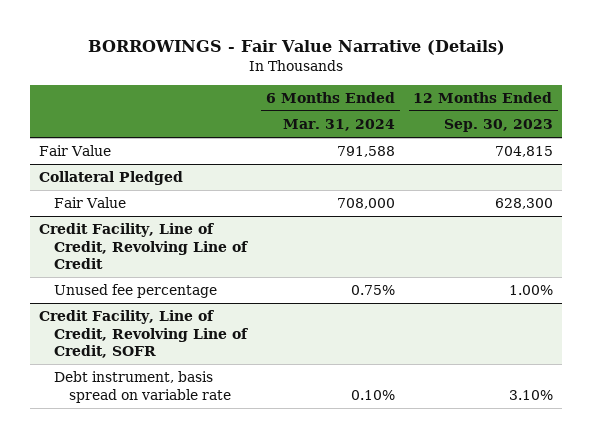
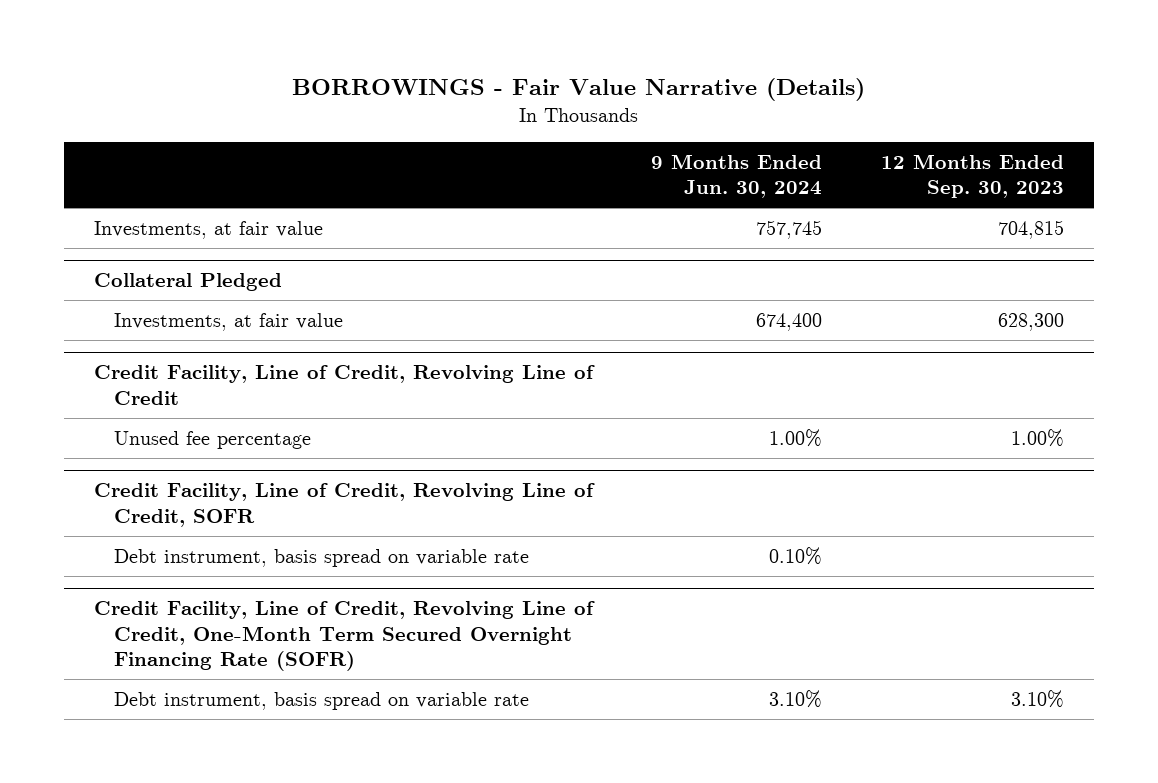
- | 6 Months Ended Mar. 31, 2024 | 12 Months Ended Sep. 30, 2023
+ | 9 Months Ended Jun. 30, 2024 | 12 Months Ended Sep. 30, 2023
- Fair Value | 791,588 | 704,815
+ Investments, at fair value | 757,745 | 704,815
@ Collateral Pledged
- Fair Value | 708,000 | 628,300
+ Investments, at fair value | 674,400 | 628,300
@ Credit Facility, Line of Credit, Revolving Line of Credit, SOFR
+ Debt instrument, basis spread on variable rate | 0.10% |
+ Credit Facility, Line of Credit, Revolving Line of Credit, One-Month Term Secured Overnight Financing Rate (SOFR)

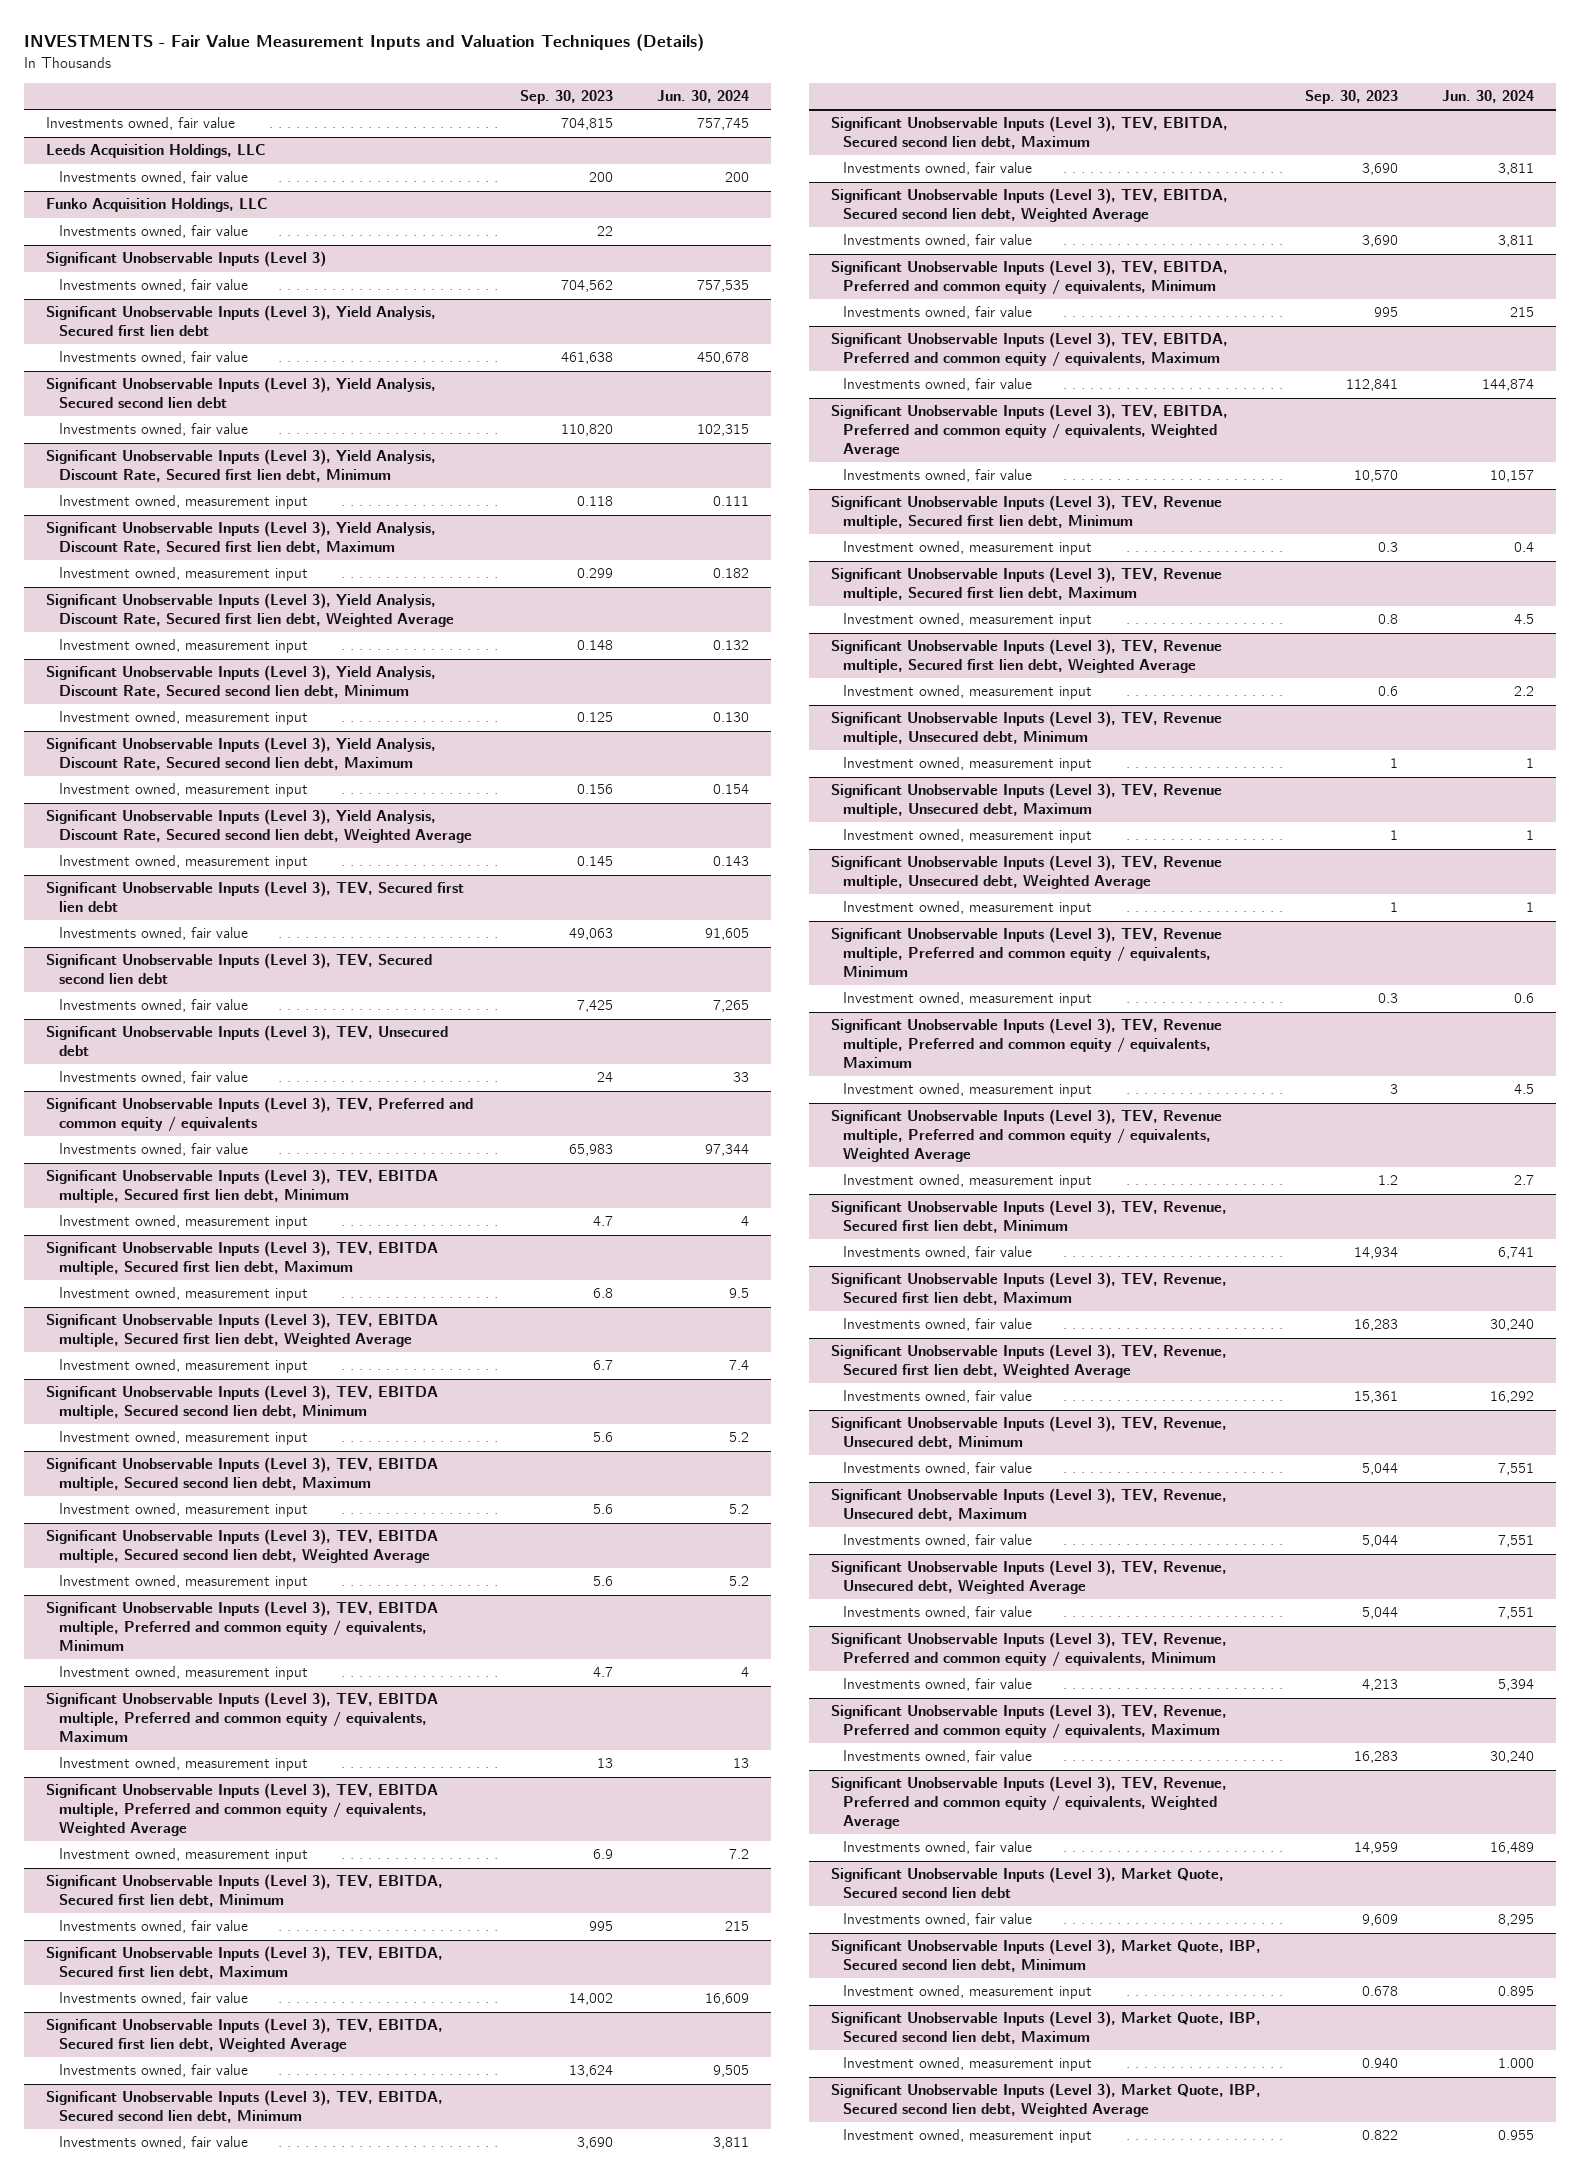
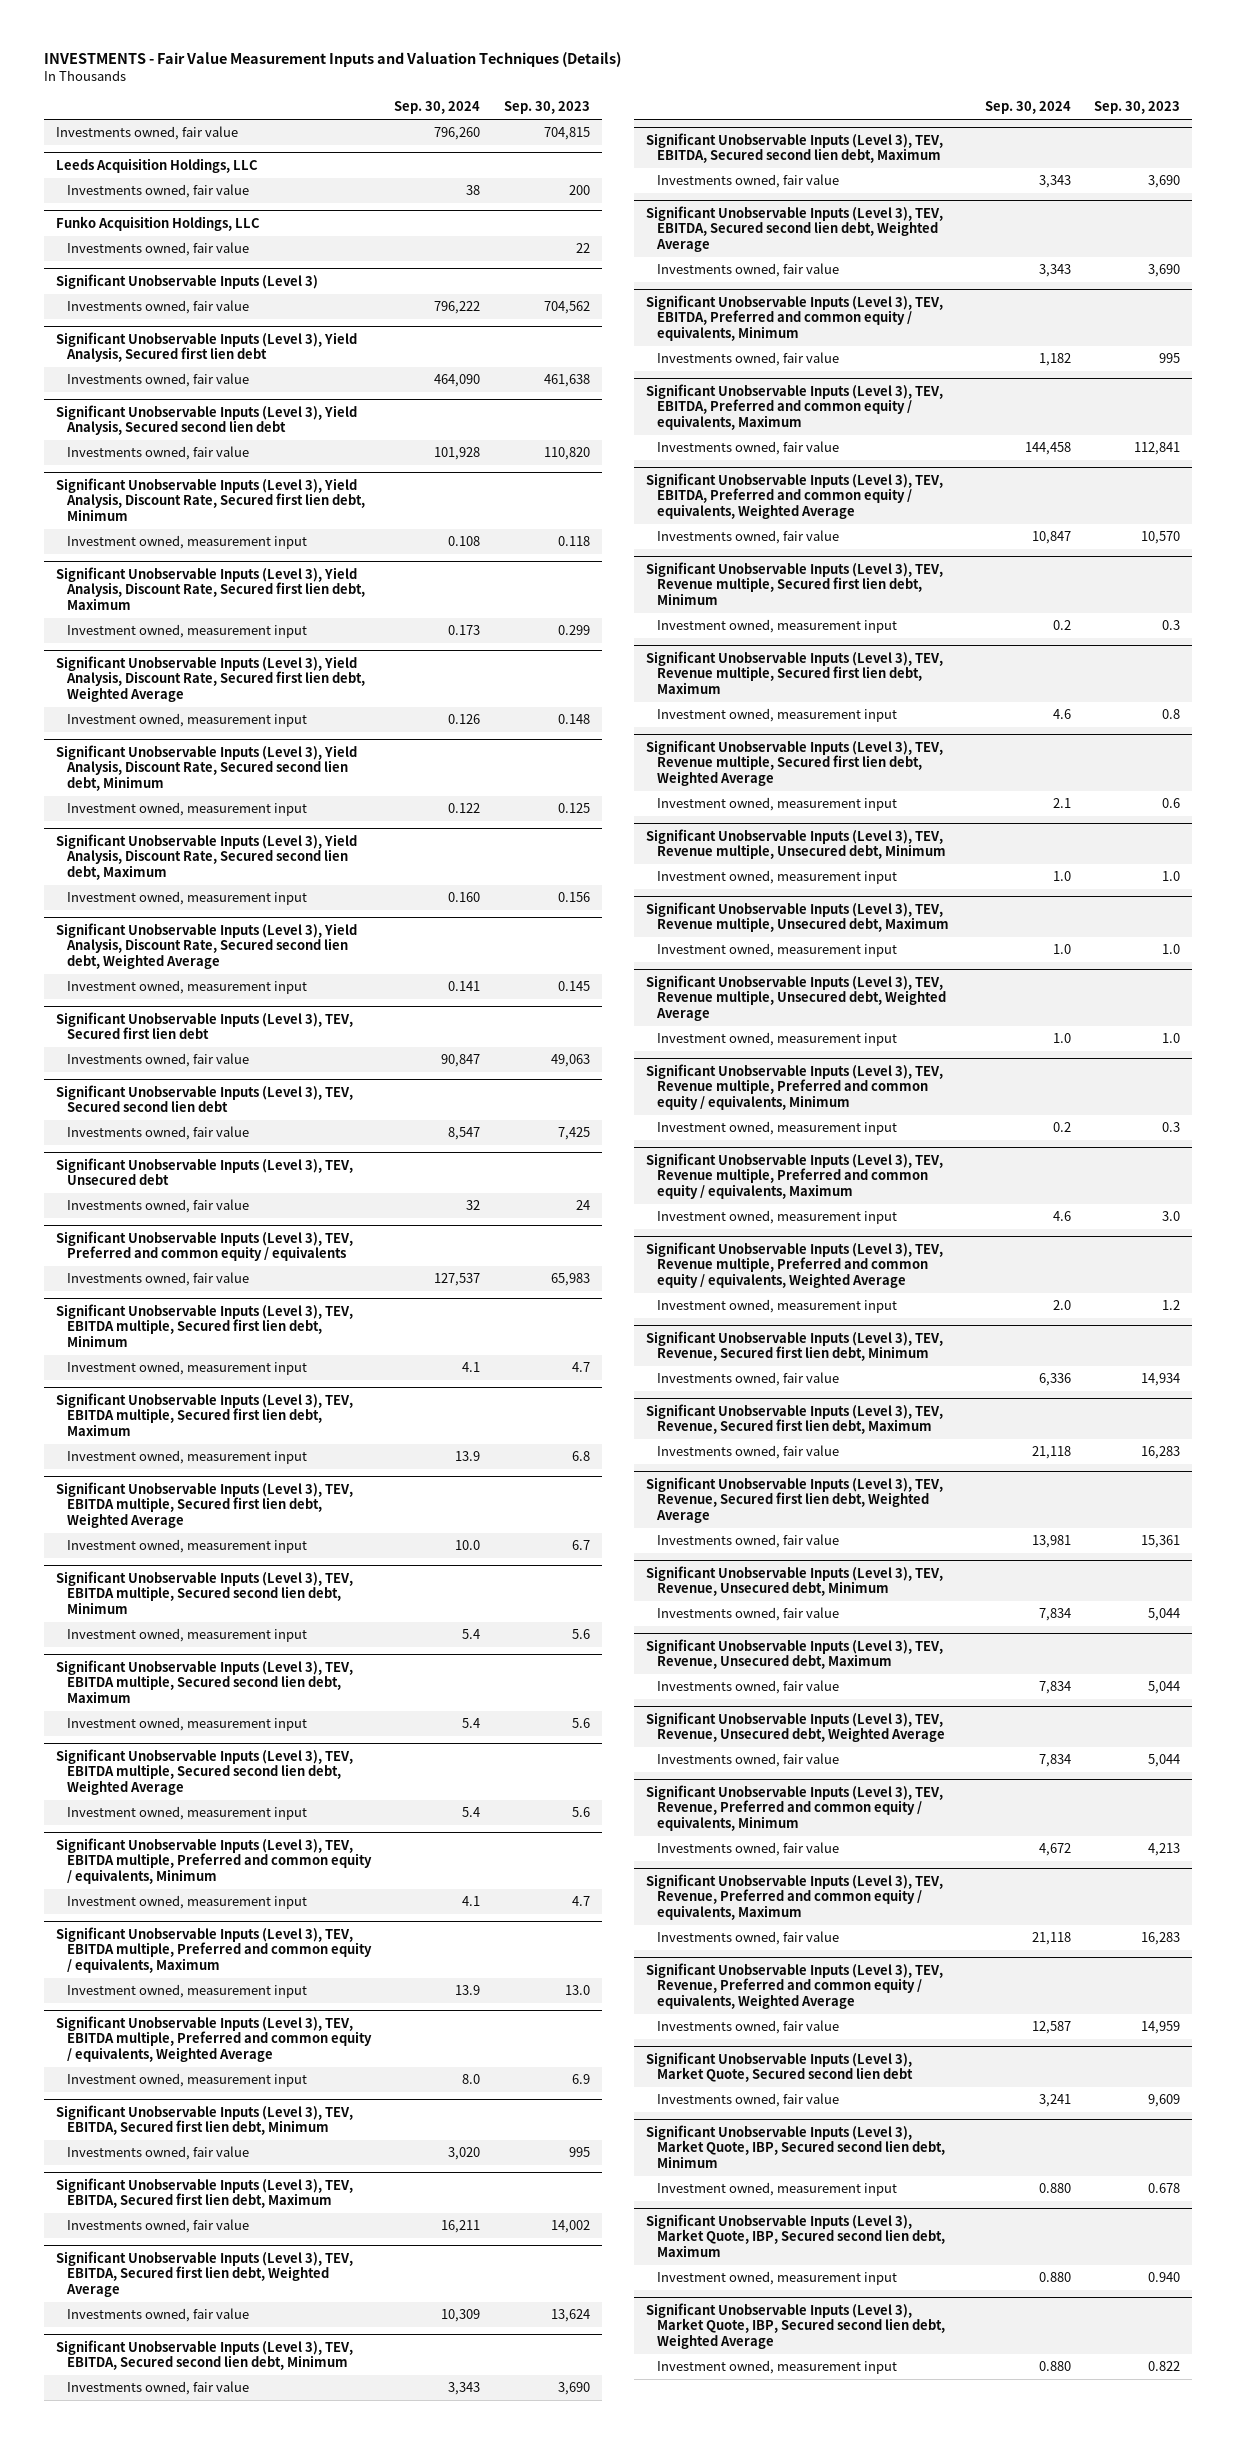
- | Sep. 30, 2023 | Jun. 30, 2024
+ | Sep. 30, 2024 | Sep. 30, 2023
@ Significant Unobservable Inputs (Level 3), TEV, EBITDA multiple, Preferred and common equity / equivalents, Maximum
- Investment owned, measurement input | 13 | 13
+ Investment owned, measurement input | 13.9 | 13.0
@ Significant Unobservable Inputs (Level 3), TEV, Revenue multiple, Unsecured debt, Minimum
- Investment owned, measurement input | 1 | 1
+ Investment owned, measurement input | 1.0 | 1.0
@ Significant Unobservable Inputs (Level 3), TEV, Revenue multiple, Unsecured debt, Maximum
- Investment owned, measurement input | 1 | 1
+ Investment owned, measurement input | 1.0 | 1.0
@ Significant Unobservable Inputs (Level 3), TEV, Revenue multiple, Unsecured debt, Weighted Average
- Investment owned, measurement input | 1 | 1
+ Investment owned, measurement input | 1.0 | 1.0
@ Significant Unobservable Inputs (Level 3), TEV, Revenue multiple, Preferred and common equity / equivalents, Maximum
- Investment owned, measurement input | 3 | 4.5
+ Investment owned, measurement input | 4.6 | 3.0

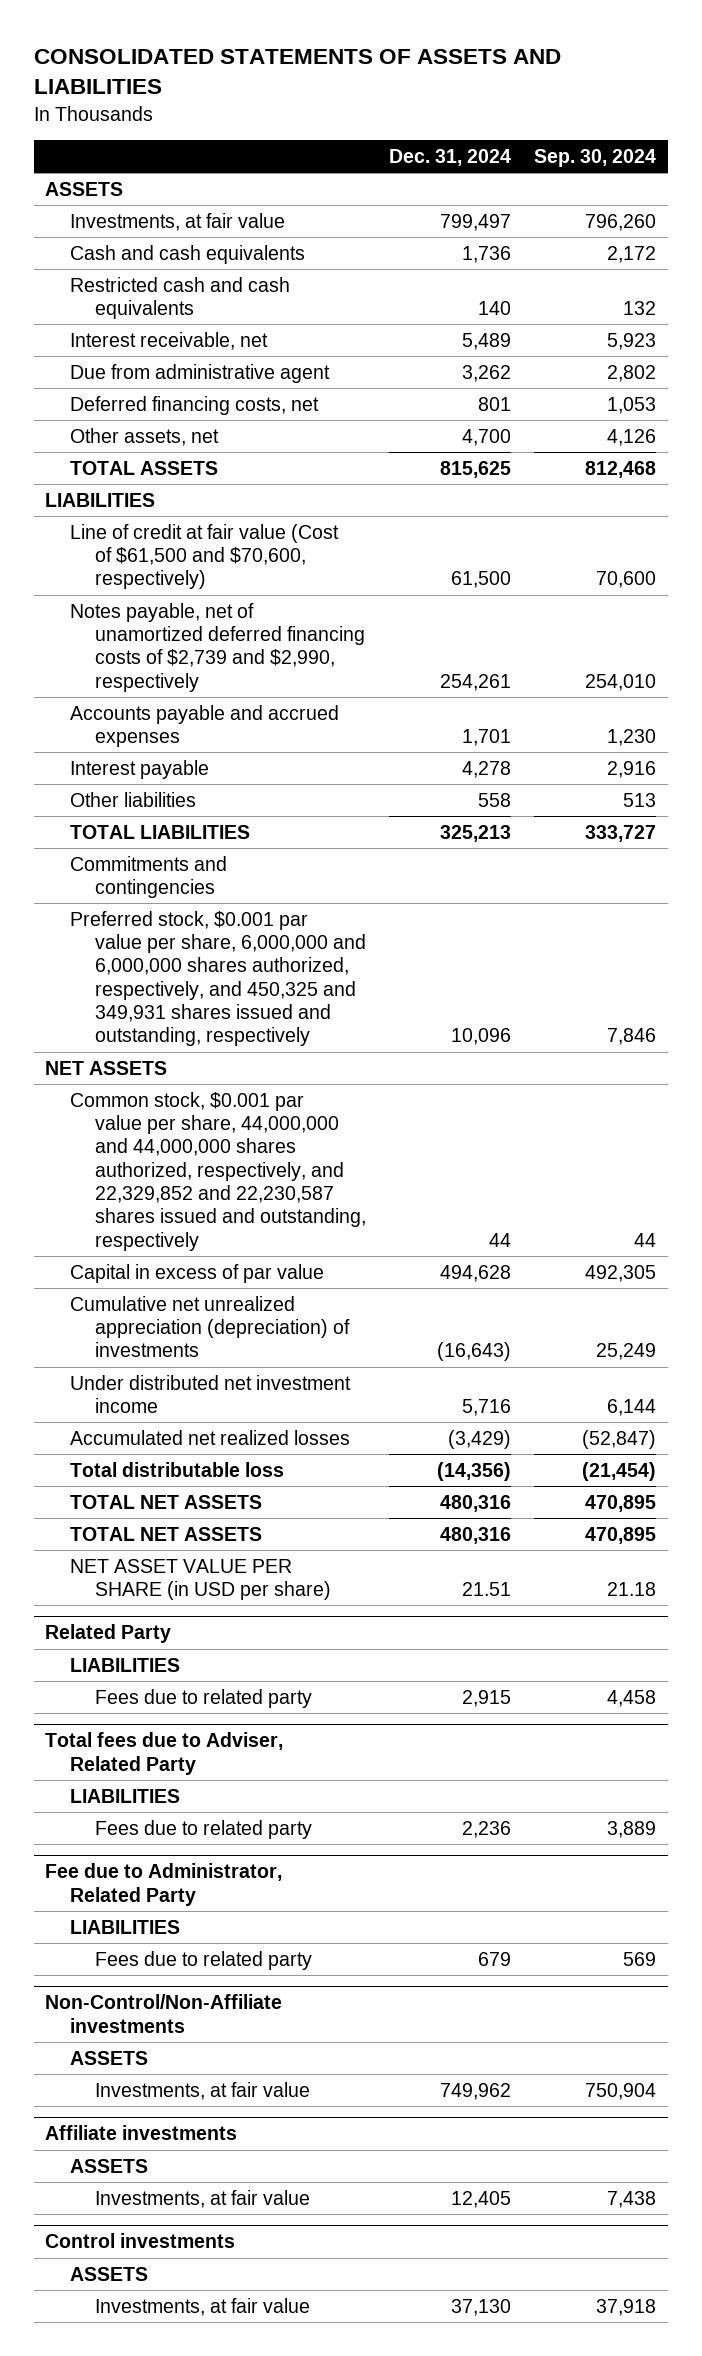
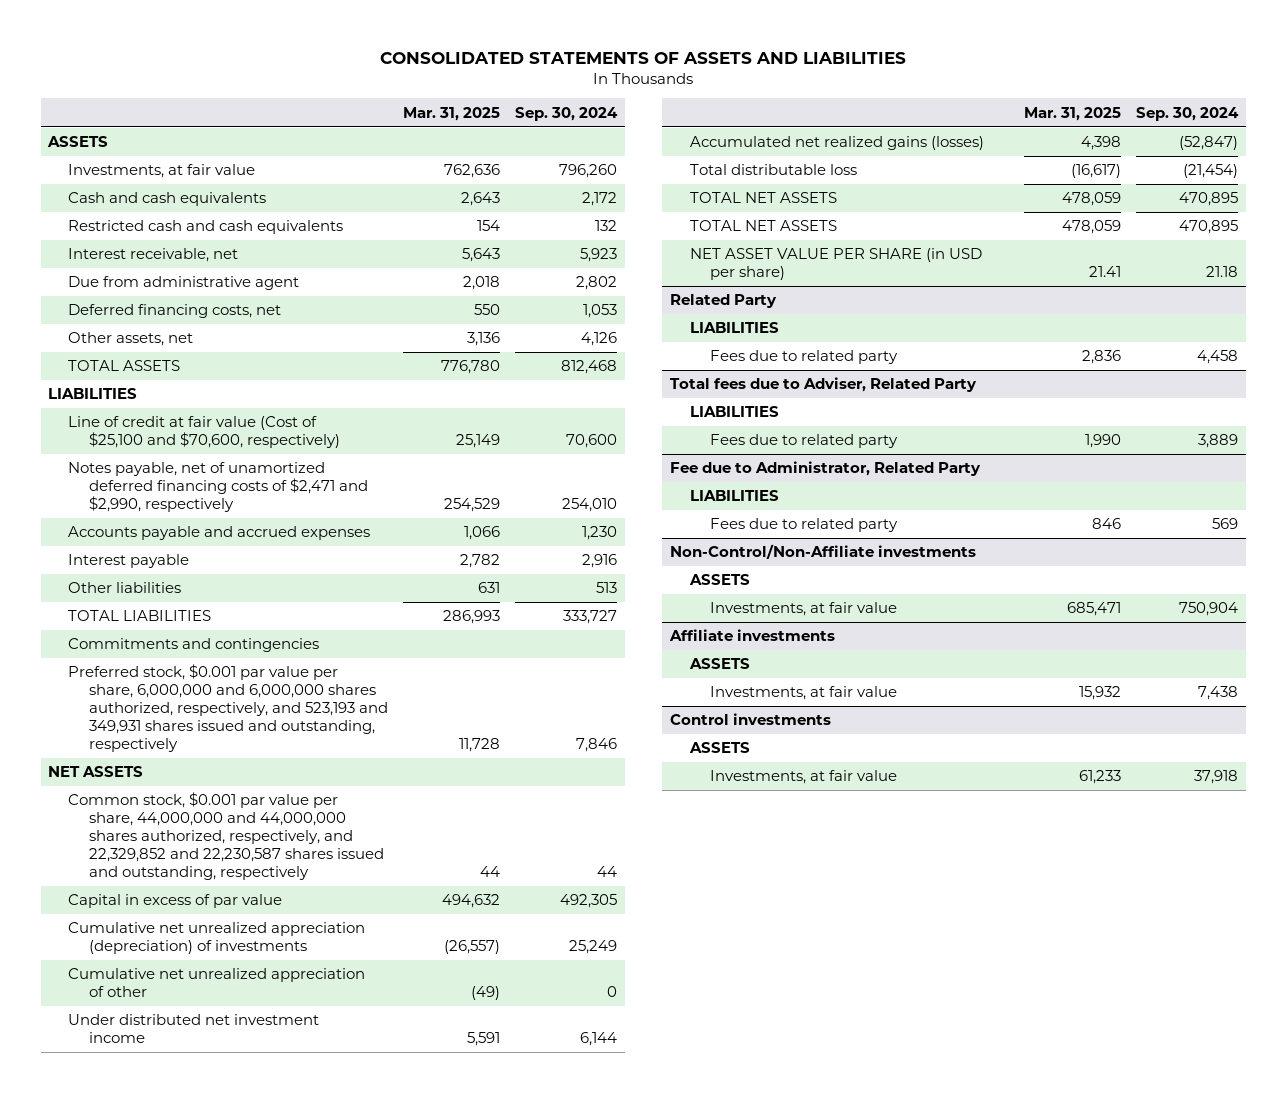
- | Dec. 31, 2024 | Sep. 30, 2024
+ | Mar. 31, 2025 | Sep. 30, 2024
- Line of credit at fair value (Cost of $61,500 and $70,600, respectively) | 61,500 | 70,600
- Notes payable, net of unamortized deferred financing costs of $2,739 and $2,990, respectively | 254,261 | 254,010
+ Line of credit at fair value (Cost of $25,100 and $70,600, respectively) | 25,149 | 70,600
+ Notes payable, net of unamortized deferred financing costs of $2,471 and $2,990, respectively | 254,529 | 254,010
- Preferred stock, $0.001 par value per share, 6,000,000 and 6,000,000 shares authorized, respectively, and 450,325 and 349,931 shares issued and outstanding, respectively | 10,096 | 7,846
+ Preferred stock, $0.001 par value per share, 6,000,000 and 6,000,000 shares authorized, respectively, and 523,193 and 349,931 shares issued and outstanding, respectively | 11,728 | 7,846
+ Cumulative net unrealized appreciation of other | (49) | 0
- Accumulated net realized losses | (3,429) | (52,847)
+ Accumulated net realized gains (losses) | 4,398 | (52,847)

